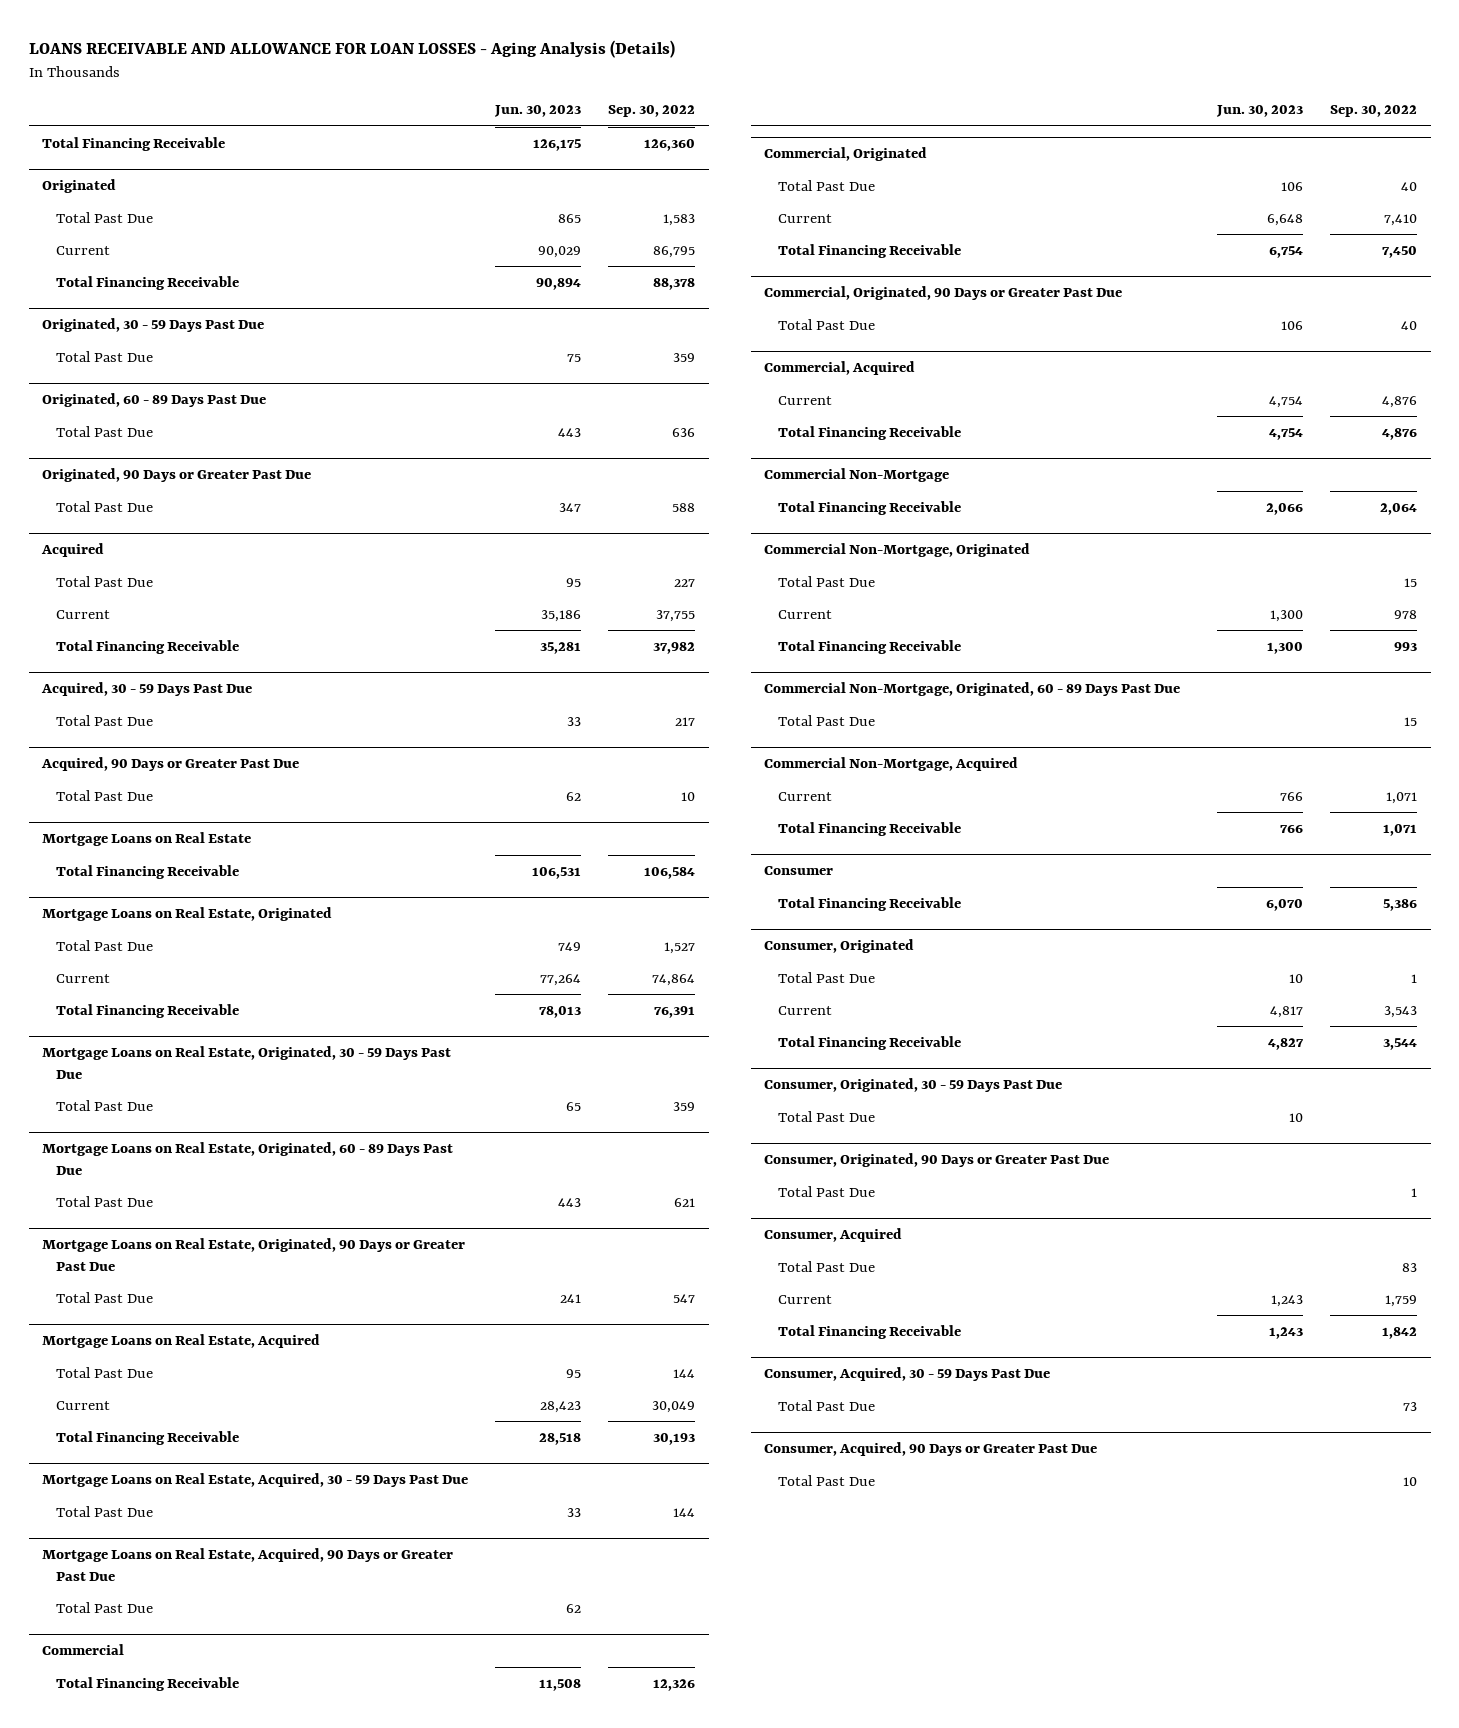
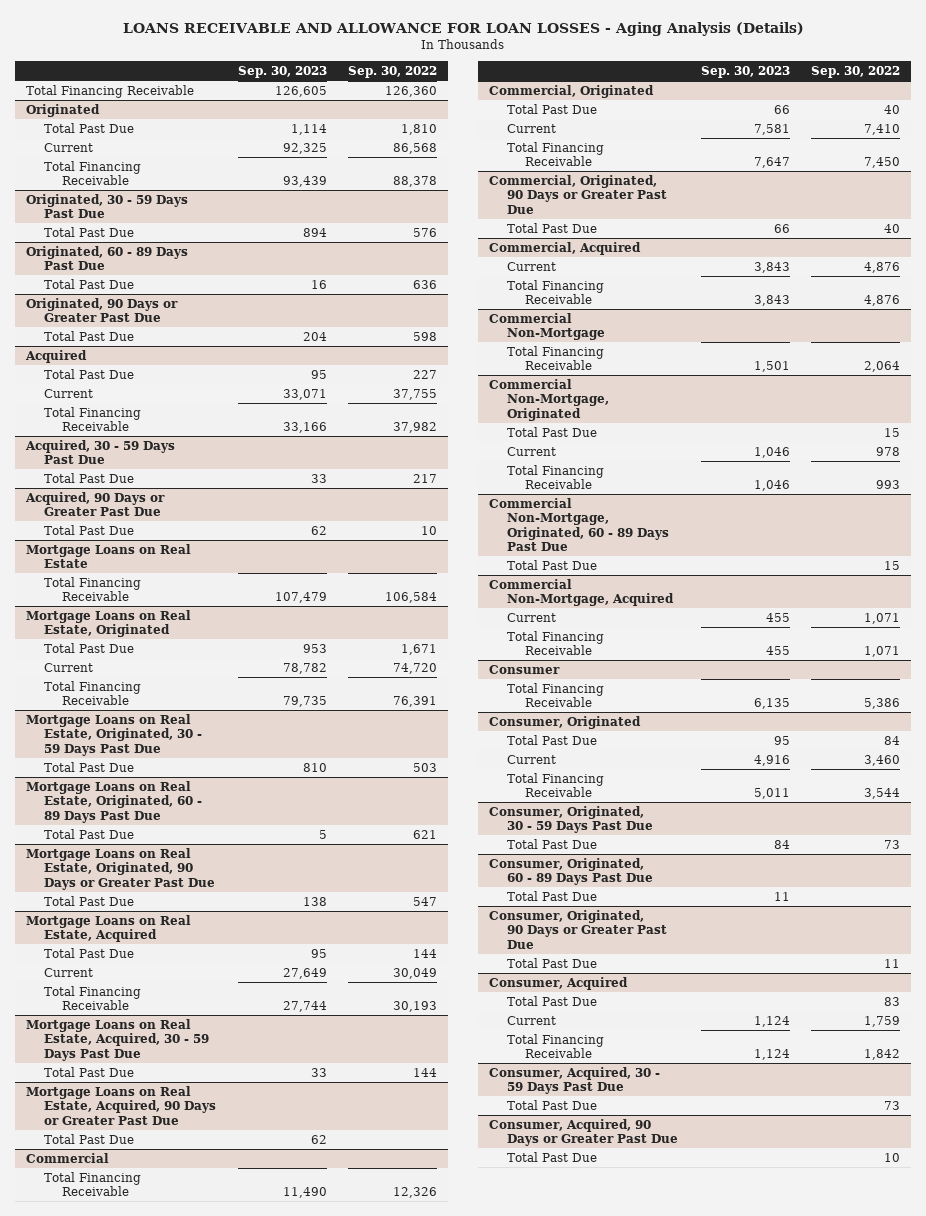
- | Jun. 30, 2023 | Sep. 30, 2022
+ | Sep. 30, 2023 | Sep. 30, 2022
@ Originated
- Total Past Due | 865 | 1,583
- Current | 90,029 | 86,795
+ Total Past Due | 1,114 | 1,810
+ Current | 92,325 | 86,568
@ Originated, 30 - 59 Days Past Due
- Total Past Due | 75 | 359
+ Total Past Due | 894 | 576
@ Originated, 90 Days or Greater Past Due
- Total Past Due | 347 | 588
+ Total Past Due | 204 | 598
@ Mortgage Loans on Real Estate, Originated
- Total Past Due | 749 | 1,527
- Current | 77,264 | 74,864
+ Total Past Due | 953 | 1,671
+ Current | 78,782 | 74,720
@ Mortgage Loans on Real Estate, Originated, 30 - 59 Days Past Due
- Total Past Due | 65 | 359
+ Total Past Due | 810 | 503
@ Consumer, Originated
- Total Past Due | 10 | 1
- Current | 4,817 | 3,543
+ Total Past Due | 95 | 84
+ Current | 4,916 | 3,460
@ Consumer, Originated, 30 - 59 Days Past Due
+ Total Past Due | 84 | 73
+ Consumer, Originated, 60 - 89 Days Past Due
@ Consumer, Originated, 90 Days or Greater Past Due
- Total Past Due | | 1
+ Total Past Due | | 11

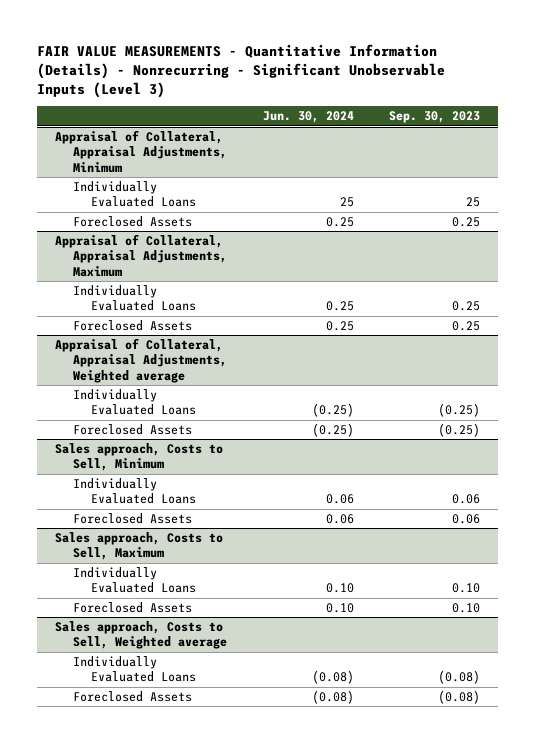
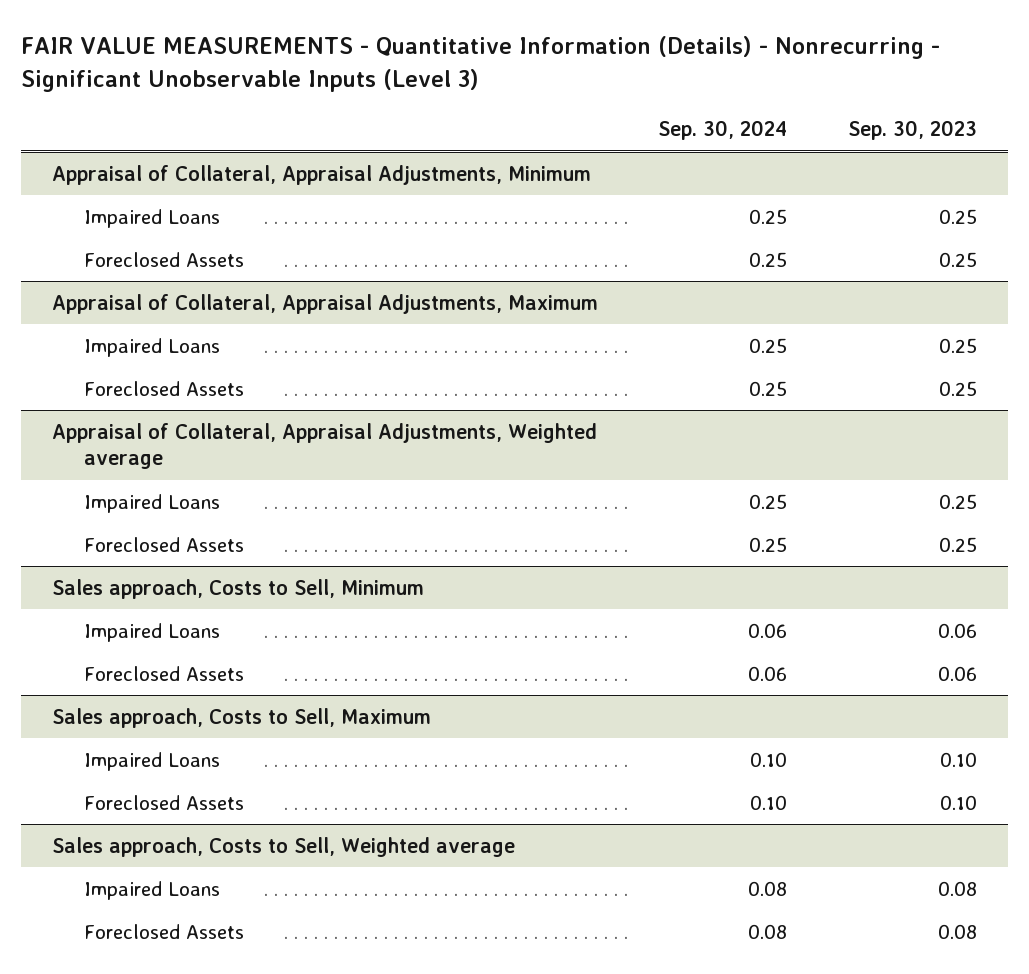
- | Jun. 30, 2024 | Sep. 30, 2023
+ | Sep. 30, 2024 | Sep. 30, 2023
@ Appraisal of Collateral, Appraisal Adjustments, Minimum
- Individually Evaluated Loans | 25 | 25
+ Impaired Loans | 0.25 | 0.25
@ Appraisal of Collateral, Appraisal Adjustments, Maximum
- Individually Evaluated Loans | 0.25 | 0.25
+ Impaired Loans | 0.25 | 0.25
@ Appraisal of Collateral, Appraisal Adjustments, Weighted average
- Individually Evaluated Loans | (0.25) | (0.25)
- Foreclosed Assets | (0.25) | (0.25)
+ Impaired Loans | 0.25 | 0.25
+ Foreclosed Assets | 0.25 | 0.25
@ Sales approach, Costs to Sell, Minimum
- Individually Evaluated Loans | 0.06 | 0.06
+ Impaired Loans | 0.06 | 0.06
@ Sales approach, Costs to Sell, Maximum
- Individually Evaluated Loans | 0.10 | 0.10
+ Impaired Loans | 0.10 | 0.10
@ Sales approach, Costs to Sell, Weighted average
- Individually Evaluated Loans | (0.08) | (0.08)
- Foreclosed Assets | (0.08) | (0.08)
+ Impaired Loans | 0.08 | 0.08
+ Foreclosed Assets | 0.08 | 0.08

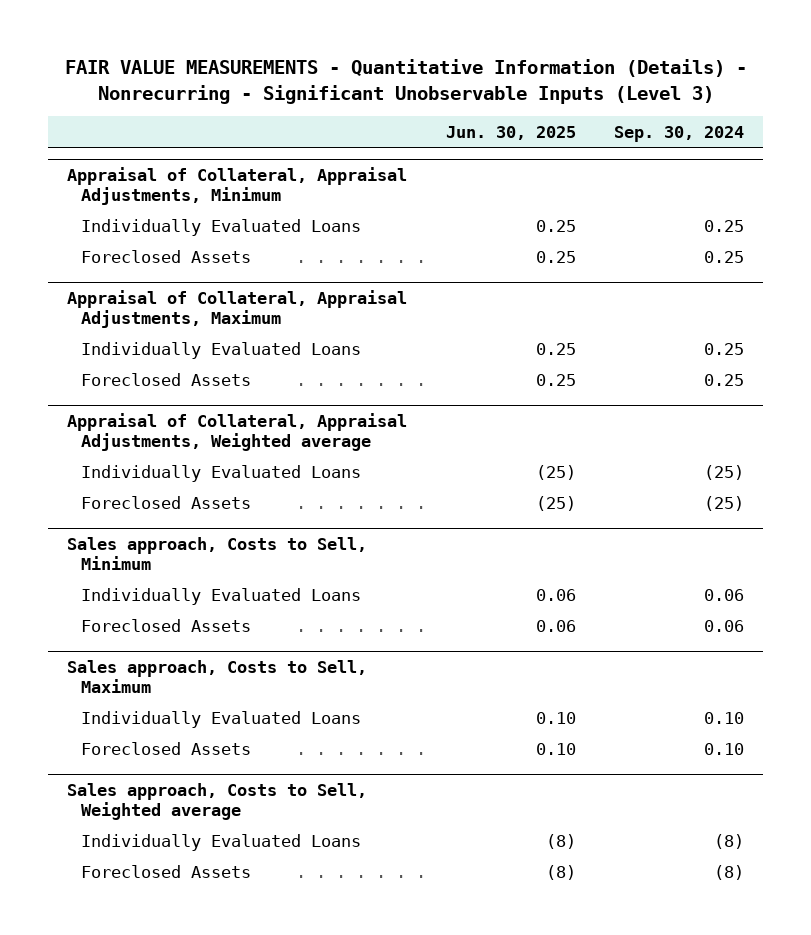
- | Sep. 30, 2024 | Sep. 30, 2023
+ | Jun. 30, 2025 | Sep. 30, 2024
@ Appraisal of Collateral, Appraisal Adjustments, Minimum
- Impaired Loans | 0.25 | 0.25
+ Individually Evaluated Loans | 0.25 | 0.25
@ Appraisal of Collateral, Appraisal Adjustments, Maximum
- Impaired Loans | 0.25 | 0.25
+ Individually Evaluated Loans | 0.25 | 0.25
@ Appraisal of Collateral, Appraisal Adjustments, Weighted average
- Impaired Loans | 0.25 | 0.25
- Foreclosed Assets | 0.25 | 0.25
+ Individually Evaluated Loans | (25) | (25)
+ Foreclosed Assets | (25) | (25)
@ Sales approach, Costs to Sell, Minimum
- Impaired Loans | 0.06 | 0.06
+ Individually Evaluated Loans | 0.06 | 0.06
@ Sales approach, Costs to Sell, Maximum
- Impaired Loans | 0.10 | 0.10
+ Individually Evaluated Loans | 0.10 | 0.10
@ Sales approach, Costs to Sell, Weighted average
- Impaired Loans | 0.08 | 0.08
- Foreclosed Assets | 0.08 | 0.08
+ Individually Evaluated Loans | (8) | (8)
+ Foreclosed Assets | (8) | (8)

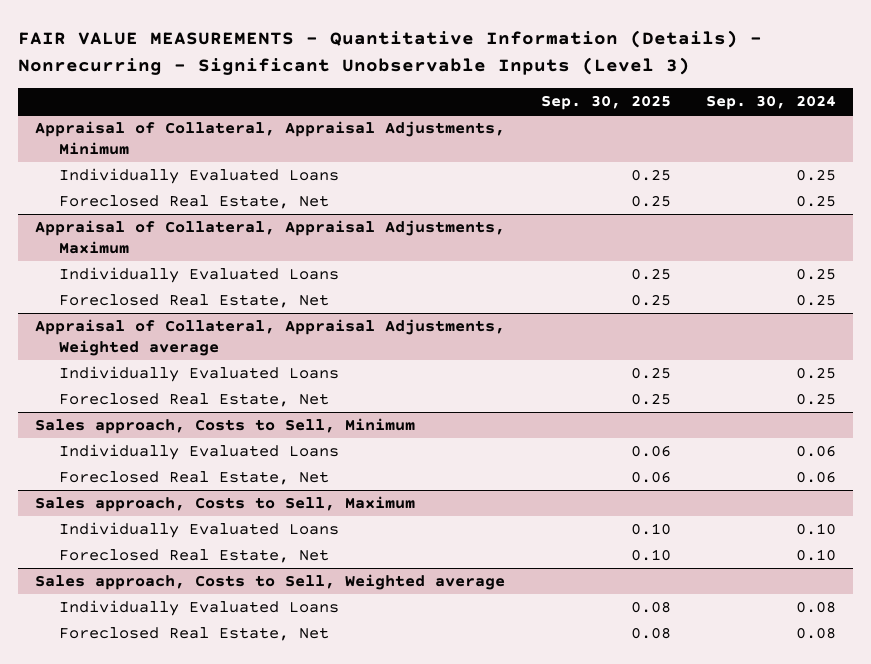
- | Jun. 30, 2025 | Sep. 30, 2024
+ | Sep. 30, 2025 | Sep. 30, 2024
@ Appraisal of Collateral, Appraisal Adjustments, Minimum
- Foreclosed Assets | 0.25 | 0.25
+ Foreclosed Real Estate, Net | 0.25 | 0.25
@ Appraisal of Collateral, Appraisal Adjustments, Maximum
- Foreclosed Assets | 0.25 | 0.25
+ Foreclosed Real Estate, Net | 0.25 | 0.25
@ Appraisal of Collateral, Appraisal Adjustments, Weighted average
- Individually Evaluated Loans | (25) | (25)
- Foreclosed Assets | (25) | (25)
+ Individually Evaluated Loans | 0.25 | 0.25
+ Foreclosed Real Estate, Net | 0.25 | 0.25
@ Sales approach, Costs to Sell, Minimum
- Foreclosed Assets | 0.06 | 0.06
+ Foreclosed Real Estate, Net | 0.06 | 0.06
@ Sales approach, Costs to Sell, Maximum
- Foreclosed Assets | 0.10 | 0.10
+ Foreclosed Real Estate, Net | 0.10 | 0.10
@ Sales approach, Costs to Sell, Weighted average
- Individually Evaluated Loans | (8) | (8)
- Foreclosed Assets | (8) | (8)
+ Individually Evaluated Loans | 0.08 | 0.08
+ Foreclosed Real Estate, Net | 0.08 | 0.08

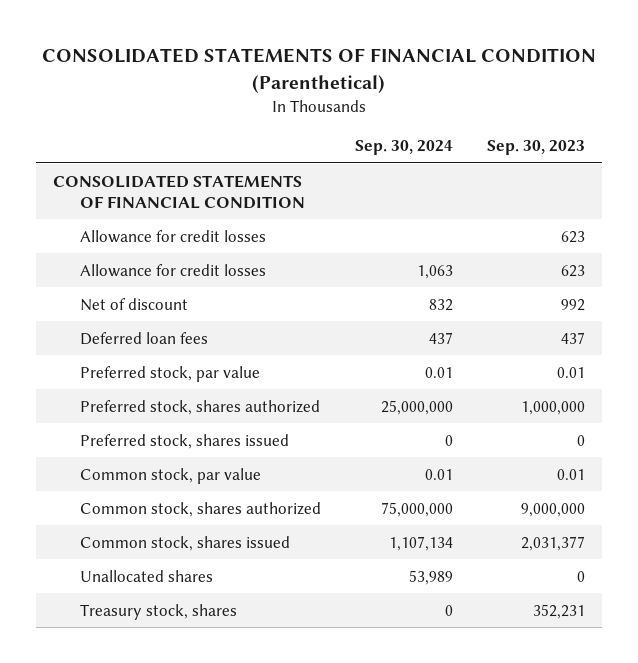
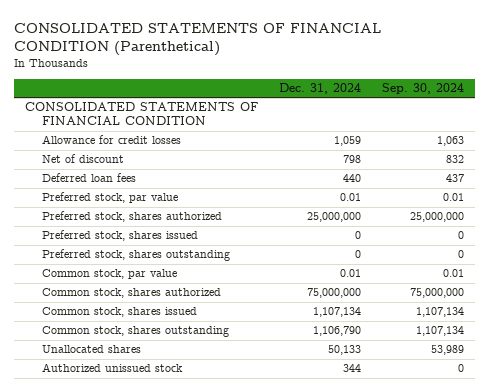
- | Sep. 30, 2024 | Sep. 30, 2023
+ | Dec. 31, 2024 | Sep. 30, 2024
- Allowance for credit losses | | 623
+ Preferred stock, shares outstanding | 0 | 0
+ Common stock, shares outstanding | 1,106,790 | 1,107,134
- Treasury stock, shares | 0 | 352,231
+ Authorized unissued stock | 344 | 0

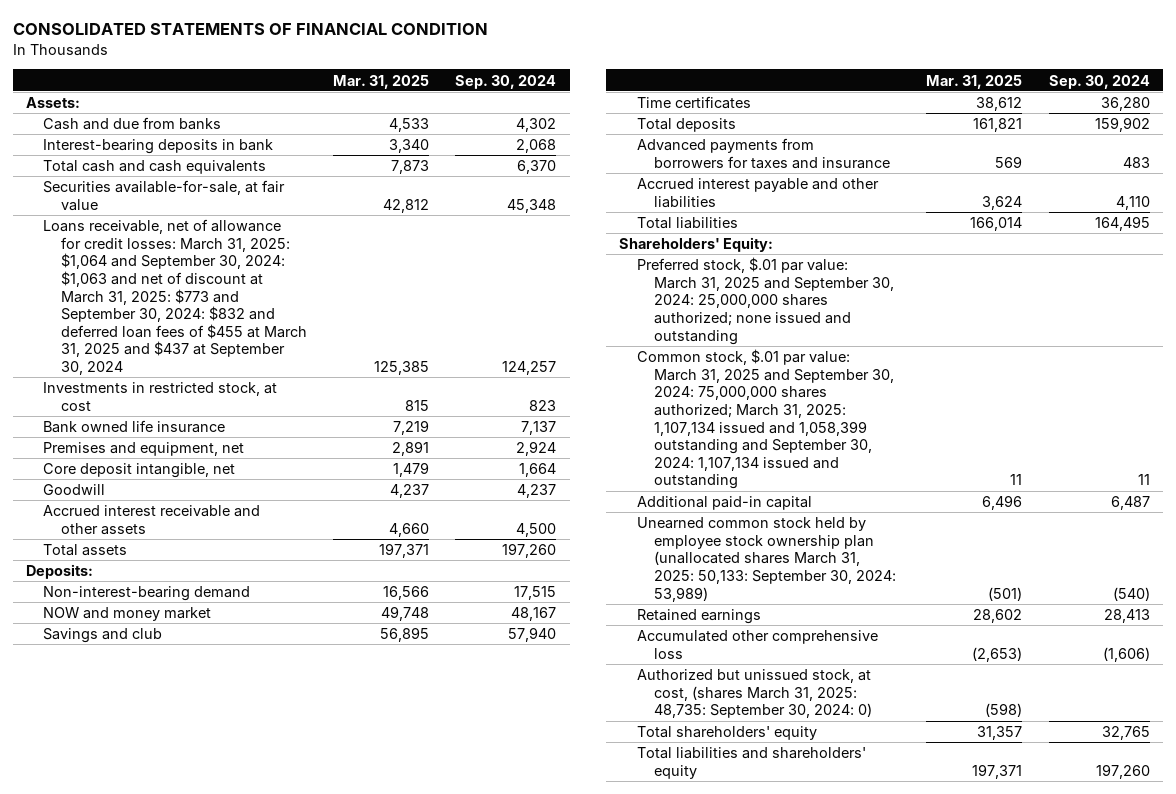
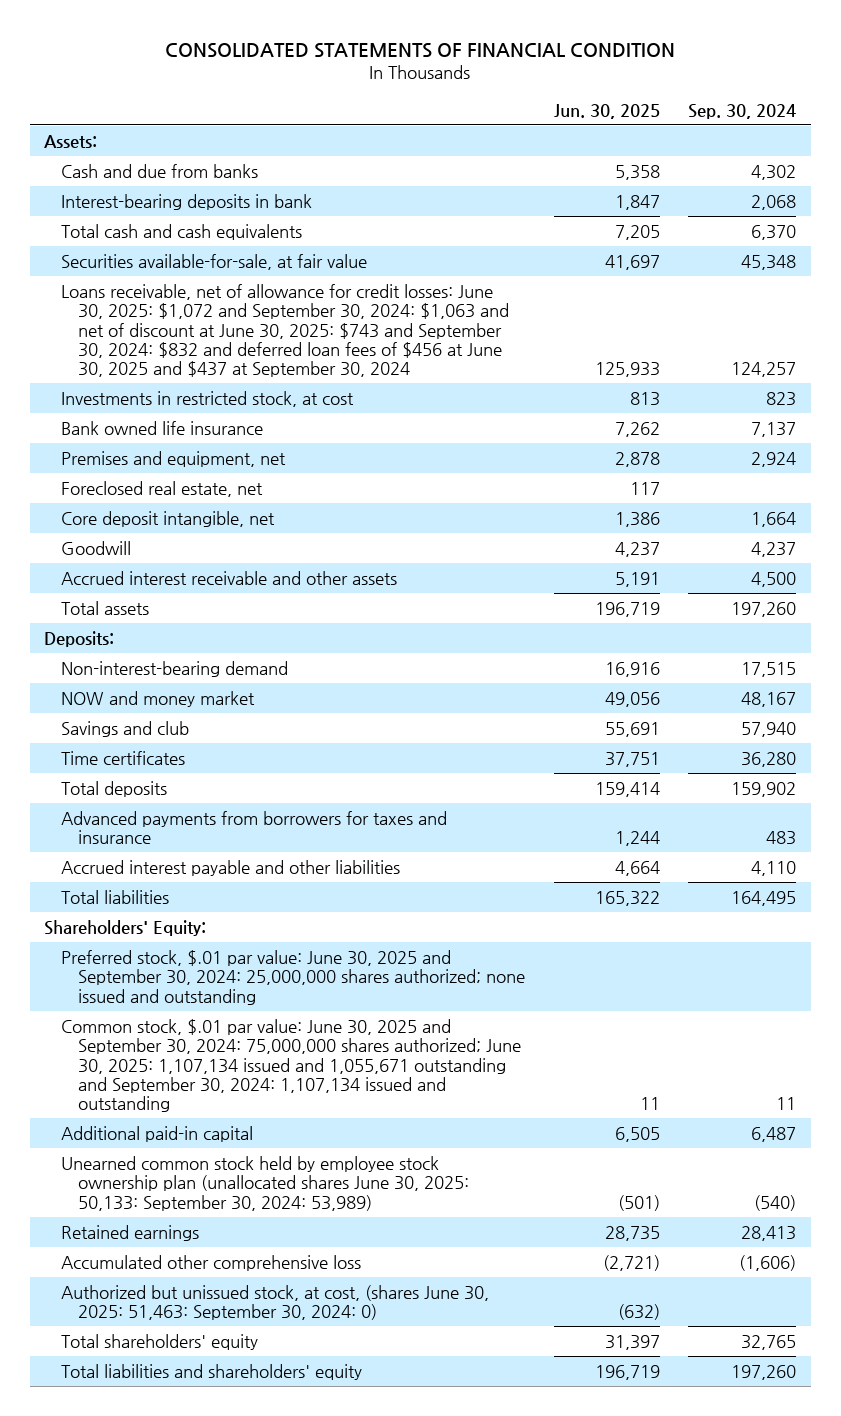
- | Mar. 31, 2025 | Sep. 30, 2024
+ | Jun. 30, 2025 | Sep. 30, 2024
- Loans receivable, net of allowance for credit losses: March 31, 2025: $1,064 and September 30, 2024: $1,063 and net of discount at March 31, 2025: $773 and September 30, 2024: $832 and deferred loan fees of $455 at March 31, 2025 and $437 at September 30, 2024 | 125,385 | 124,257
+ Loans receivable, net of allowance for credit losses: June 30, 2025: $1,072 and September 30, 2024: $1,063 and net of discount at June 30, 2025: $743 and September 30, 2024: $832 and deferred loan fees of $456 at June 30, 2025 and $437 at September 30, 2024 | 125,933 | 124,257
+ Foreclosed real estate, net | 117 |
- Preferred stock, $.01 par value: March 31, 2025 and September 30, 2024: 25,000,000 shares authorized; none issued and outstanding
- Common stock, $.01 par value: March 31, 2025 and September 30, 2024: 75,000,000 shares authorized; March 31, 2025: 1,107,134 issued and 1,058,399 outstanding and September 30, 2024: 1,107,134 issued and outstanding | 11 | 11
+ Preferred stock, $.01 par value: June 30, 2025 and September 30, 2024: 25,000,000 shares authorized; none issued and outstanding
+ Common stock, $.01 par value: June 30, 2025 and September 30, 2024: 75,000,000 shares authorized; June 30, 2025: 1,107,134 issued and 1,055,671 outstanding and September 30, 2024: 1,107,134 issued and outstanding | 11 | 11
- Unearned common stock held by employee stock ownership plan (unallocated shares March 31, 2025: 50,133: September 30, 2024: 53,989) | (501) | (540)
+ Unearned common stock held by employee stock ownership plan (unallocated shares June 30, 2025: 50,133: September 30, 2024: 53,989) | (501) | (540)
- Authorized but unissued stock, at cost, (shares March 31, 2025: 48,735: September 30, 2024: 0) | (598) |
+ Authorized but unissued stock, at cost, (shares June 30, 2025: 51,463: September 30, 2024: 0) | (632) |

